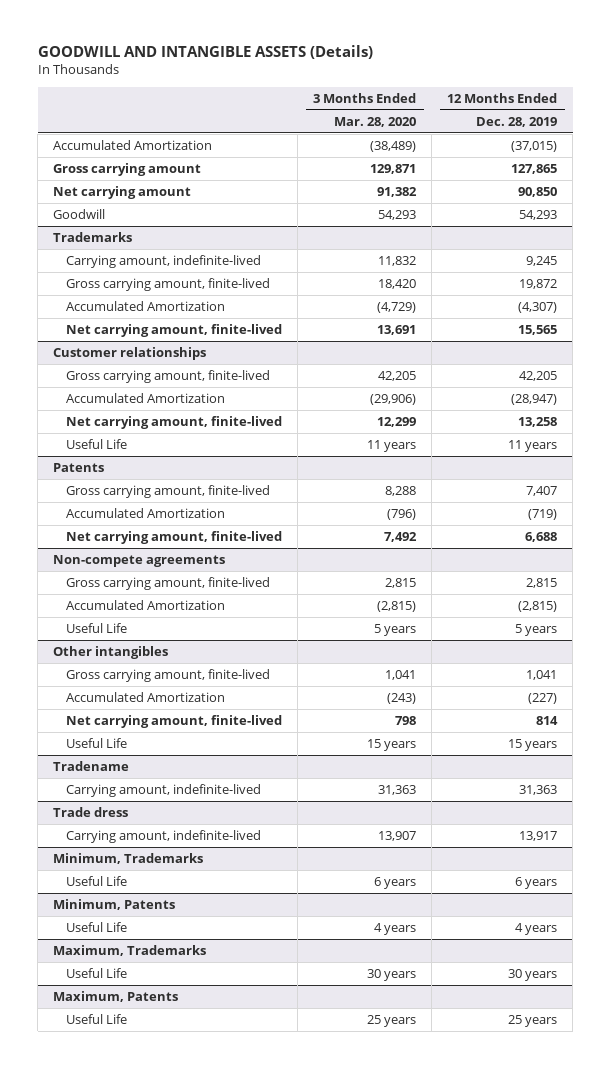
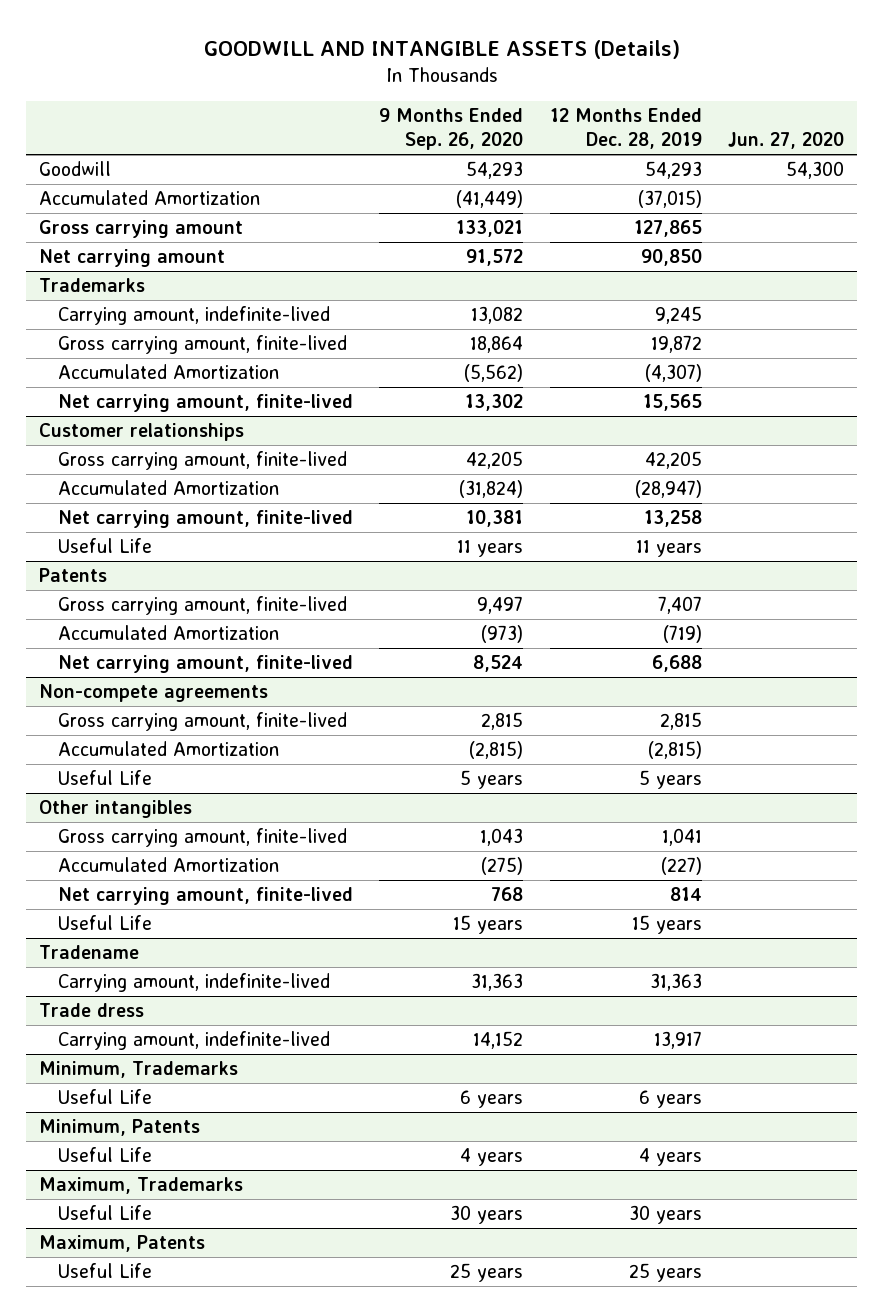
- | 3 Months Ended Mar. 28, 2020 | 12 Months Ended Dec. 28, 2019
+ | 9 Months Ended Sep. 26, 2020 | 12 Months Ended Dec. 28, 2019 | Jun. 27, 2020
moved up: Goodwill | 54,293 | 54,293 | 54,300

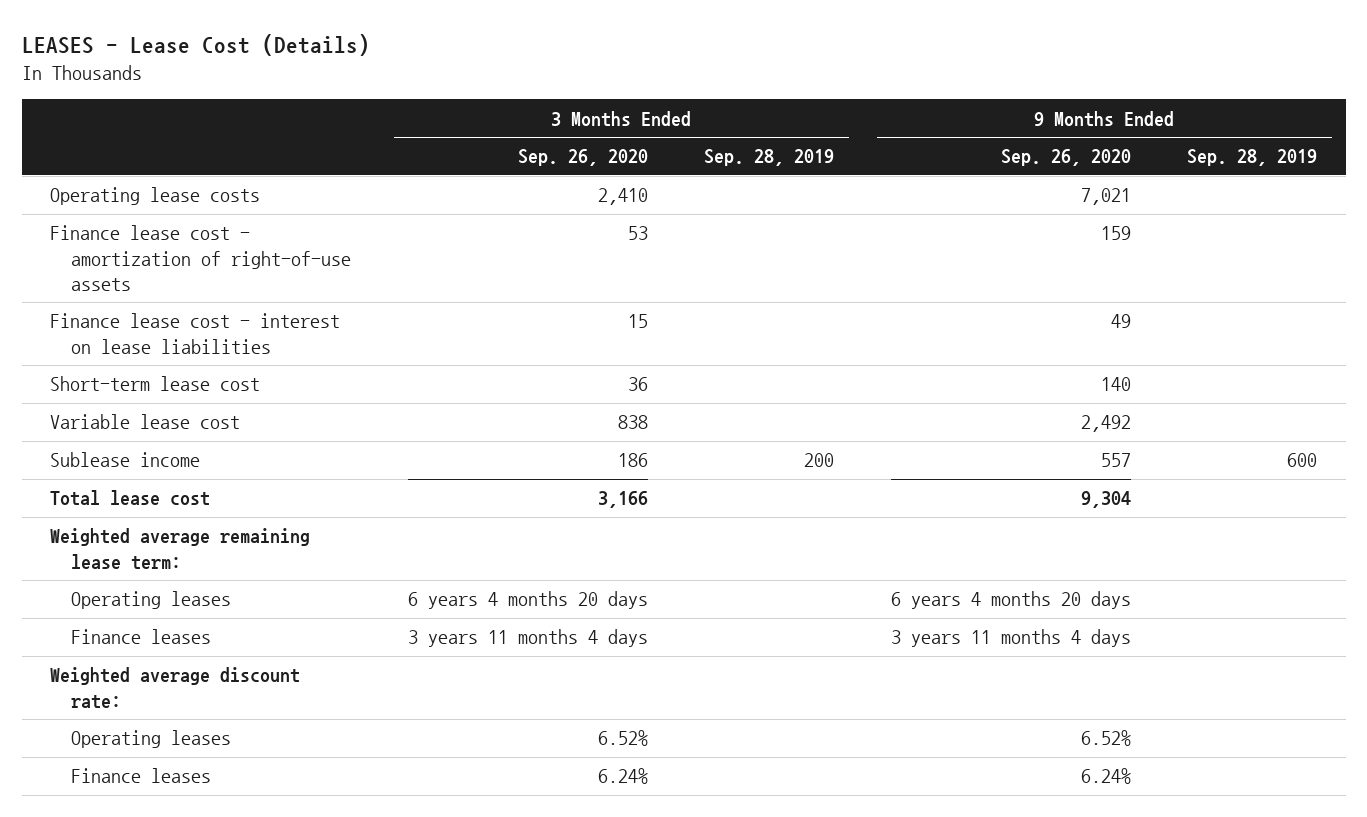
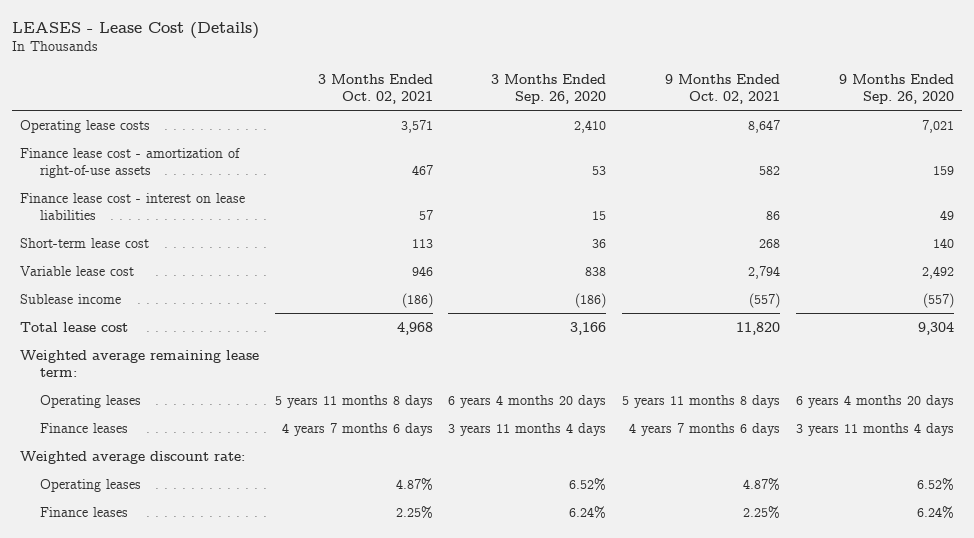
- | 3 Months Ended Sep. 26, 2020 | 3 Months Ended Sep. 28, 2019 | 9 Months Ended Sep. 26, 2020 | 9 Months Ended Sep. 28, 2019
+ | 3 Months Ended Oct. 02, 2021 | 3 Months Ended Sep. 26, 2020 | 9 Months Ended Oct. 02, 2021 | 9 Months Ended Sep. 26, 2020
- Sublease income | 186 | 200 | 557 | 600
+ Sublease income | (186) | (186) | (557) | (557)

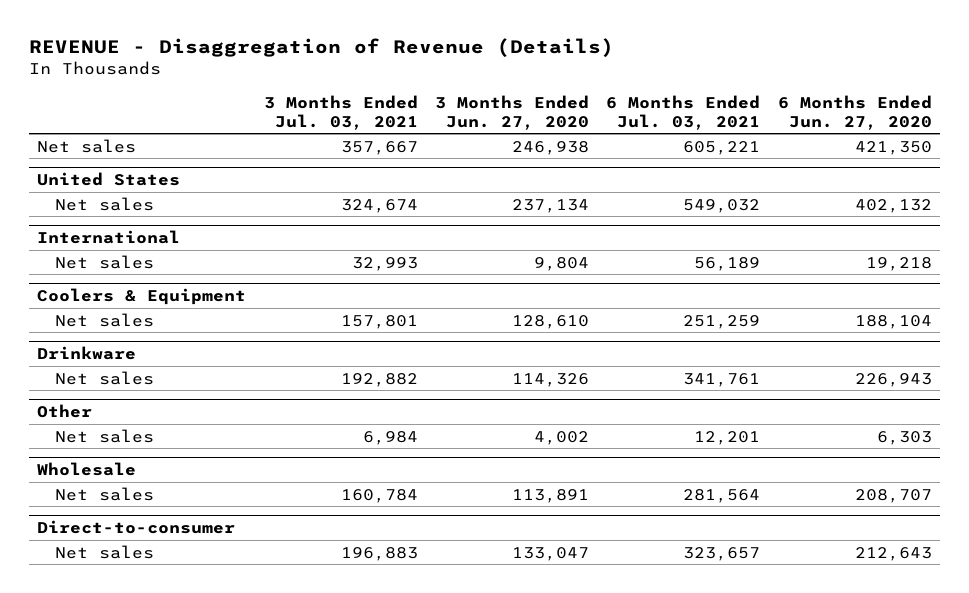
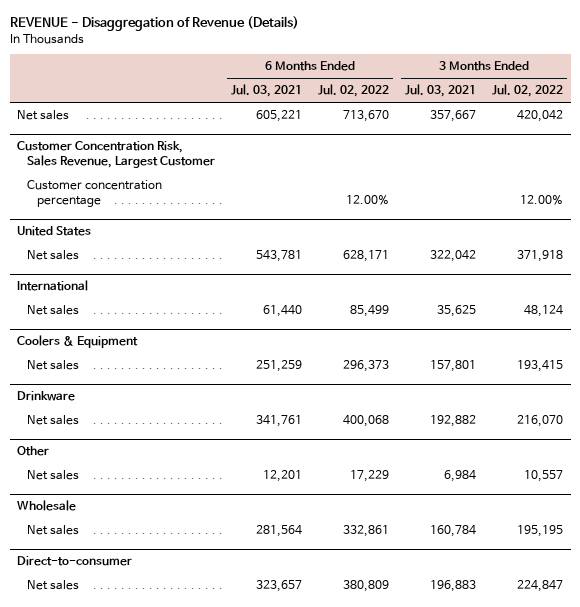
- | 3 Months Ended Jul. 03, 2021 | 3 Months Ended Jun. 27, 2020 | 6 Months Ended Jul. 03, 2021 | 6 Months Ended Jun. 27, 2020
+ | 6 Months Ended Jul. 03, 2021 | 6 Months Ended Jul. 02, 2022 | 3 Months Ended Jul. 03, 2021 | 3 Months Ended Jul. 02, 2022
+ Customer Concentration Risk, Sales Revenue, Largest Customer
+ Customer concentration percentage | | 12.00% | | 12.00%
@ United States
- Net sales | 324,674 | 237,134 | 549,032 | 402,132
+ Net sales | 543,781 | 628,171 | 322,042 | 371,918
@ International
- Net sales | 32,993 | 9,804 | 56,189 | 19,218
+ Net sales | 61,440 | 85,499 | 35,625 | 48,124

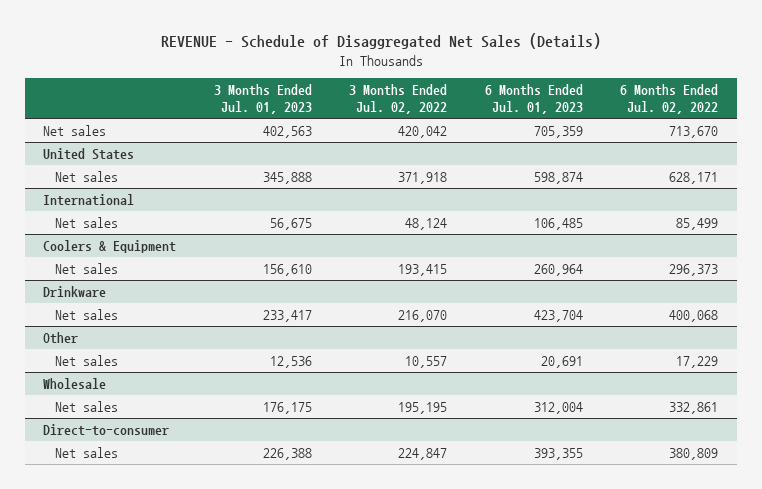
- REVENUE - Disaggregation of Revenue (Details)
+ REVENUE - Schedule of Disaggregated Net Sales (Details)
- | 6 Months Ended Jul. 03, 2021 | 6 Months Ended Jul. 02, 2022 | 3 Months Ended Jul. 03, 2021 | 3 Months Ended Jul. 02, 2022
+ | 3 Months Ended Jul. 01, 2023 | 3 Months Ended Jul. 02, 2022 | 6 Months Ended Jul. 01, 2023 | 6 Months Ended Jul. 02, 2022
- Customer Concentration Risk, Sales Revenue, Largest Customer
- Customer concentration percentage | | 12.00% | | 12.00%

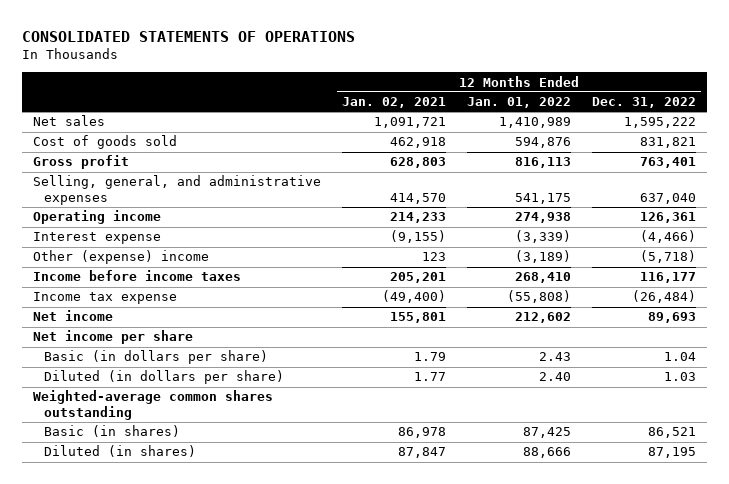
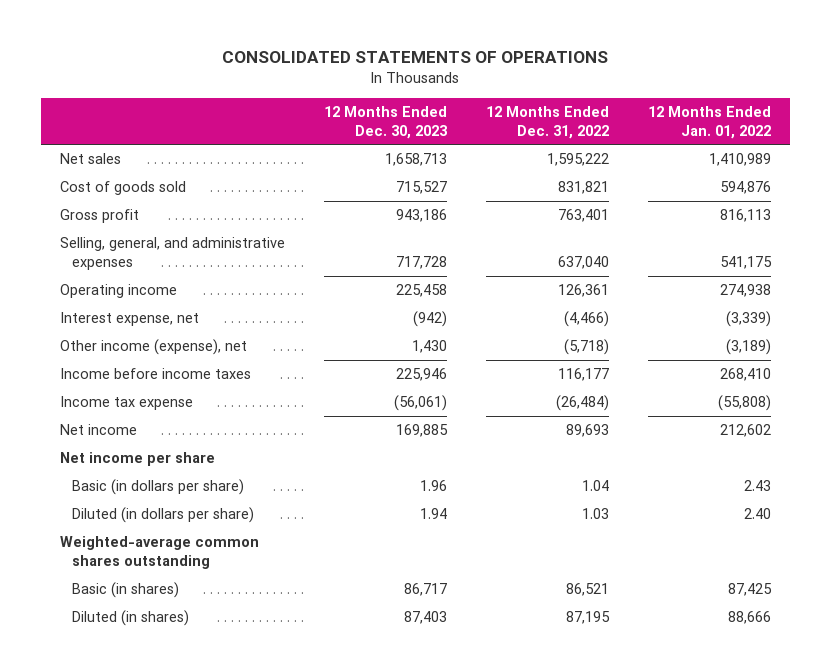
- | 12 Months Ended Jan. 02, 2021 | 12 Months Ended Jan. 01, 2022 | 12 Months Ended Dec. 31, 2022
+ | 12 Months Ended Dec. 30, 2023 | 12 Months Ended Dec. 31, 2022 | 12 Months Ended Jan. 01, 2022
- Interest expense | (9,155) | (3,339) | (4,466)
- Other (expense) income | 123 | (3,189) | (5,718)
+ Interest expense, net | (942) | (4,466) | (3,339)
+ Other income (expense), net | 1,430 | (5,718) | (3,189)

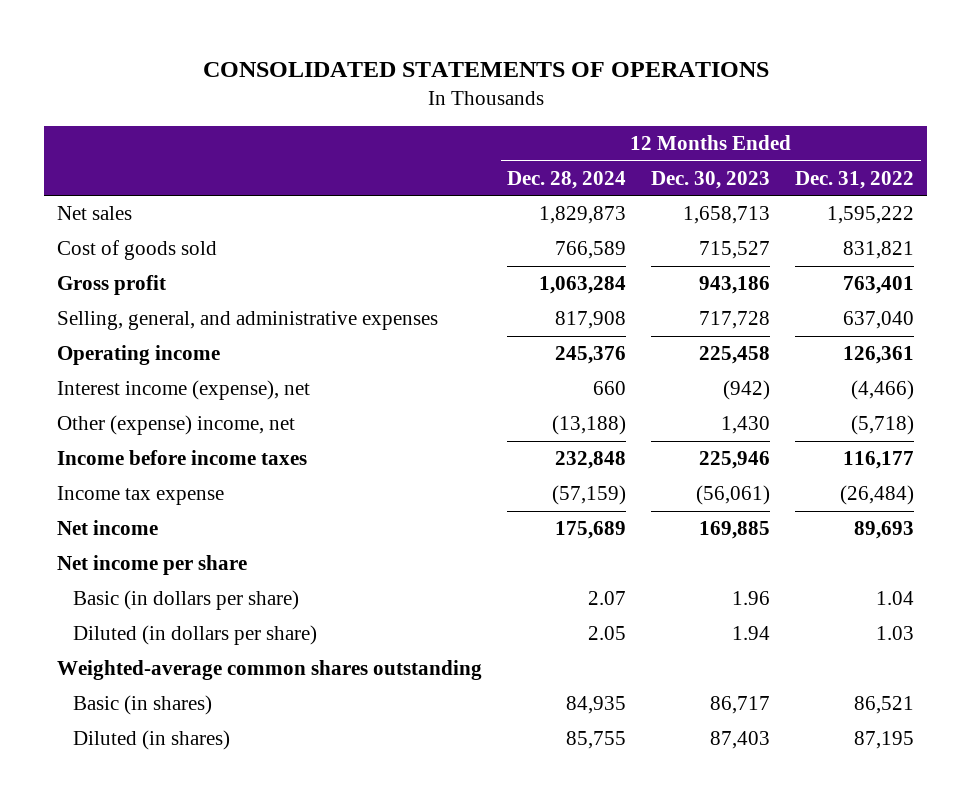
- | 12 Months Ended Dec. 30, 2023 | 12 Months Ended Dec. 31, 2022 | 12 Months Ended Jan. 01, 2022
+ | 12 Months Ended Dec. 28, 2024 | 12 Months Ended Dec. 30, 2023 | 12 Months Ended Dec. 31, 2022
- Interest expense, net | (942) | (4,466) | (3,339)
- Other income (expense), net | 1,430 | (5,718) | (3,189)
+ Interest income (expense), net | 660 | (942) | (4,466)
+ Other (expense) income, net | (13,188) | 1,430 | (5,718)

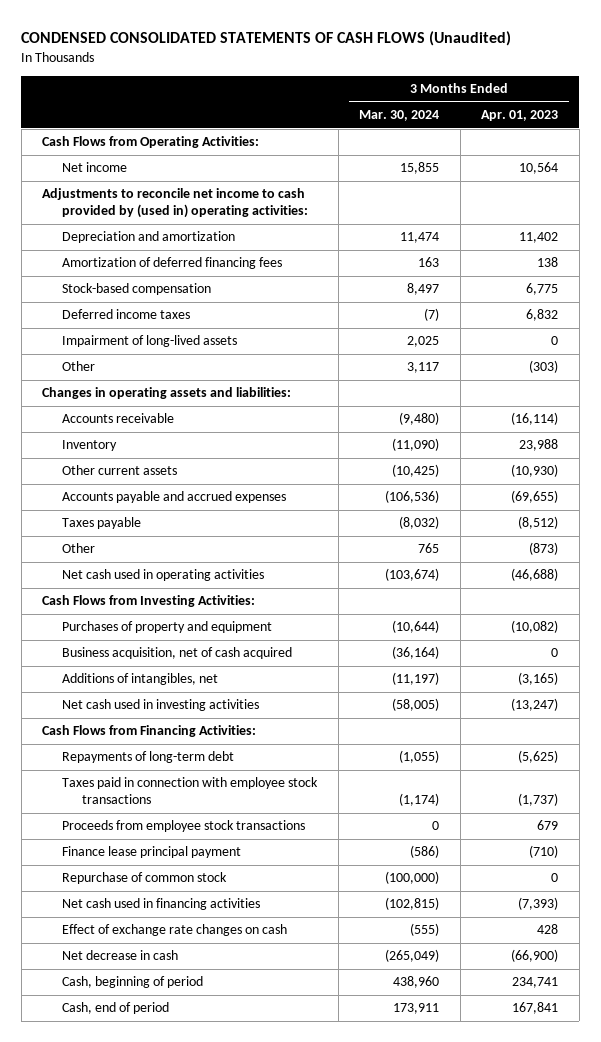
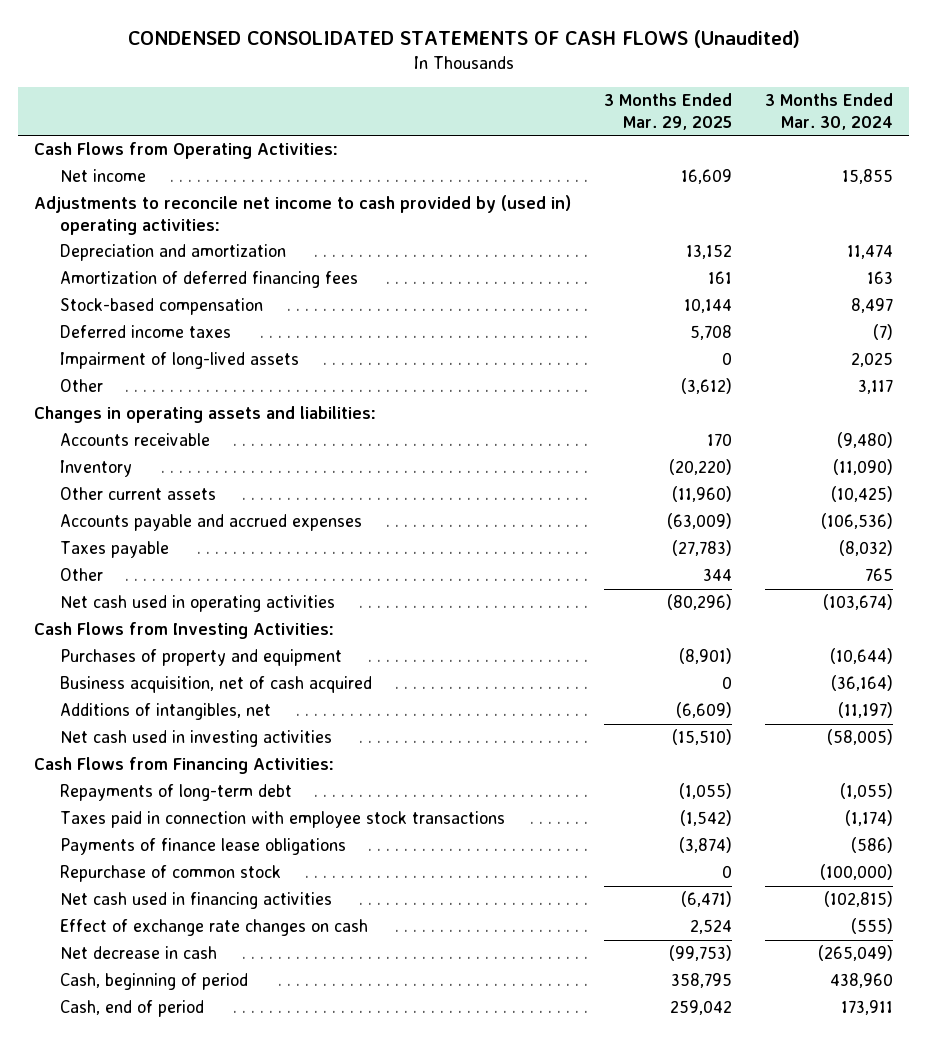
- | 3 Months Ended Mar. 30, 2024 | 3 Months Ended Apr. 01, 2023
+ | 3 Months Ended Mar. 29, 2025 | 3 Months Ended Mar. 30, 2024
- Proceeds from employee stock transactions | 0 | 679
- Finance lease principal payment | (586) | (710)
+ Payments of finance lease obligations | (3,874) | (586)

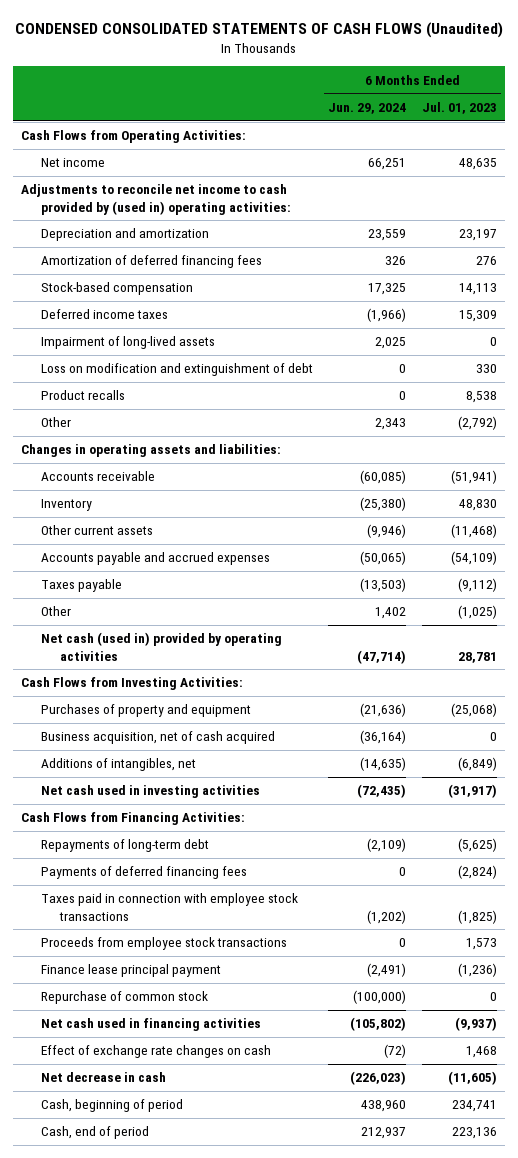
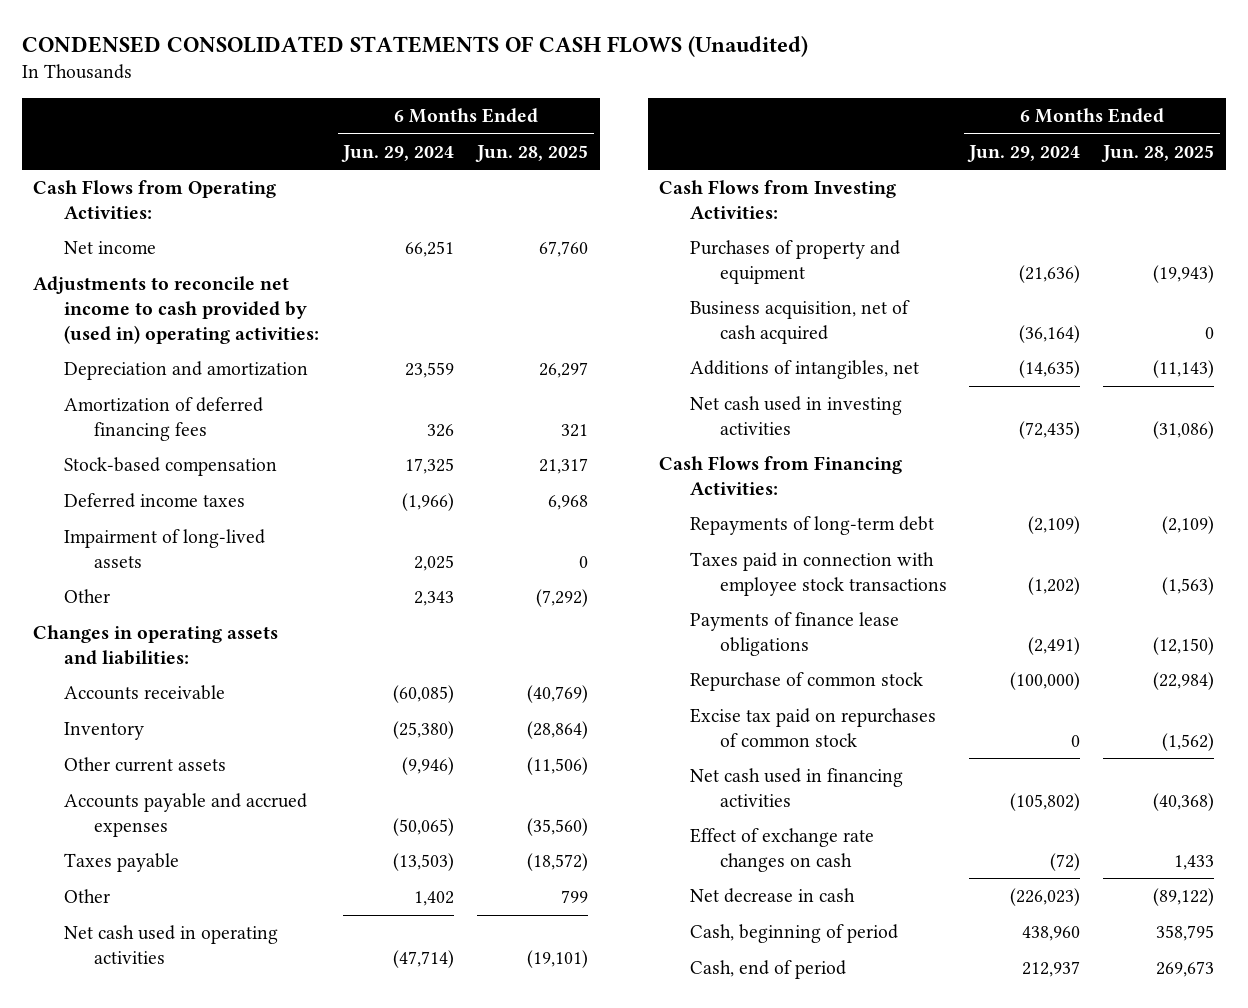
- | 6 Months Ended Jun. 29, 2024 | 6 Months Ended Jul. 01, 2023
+ | 6 Months Ended Jun. 29, 2024 | 6 Months Ended Jun. 28, 2025
- Loss on modification and extinguishment of debt | 0 | 330
- Product recalls | 0 | 8,538
- Net cash (used in) provided by operating activities | (47,714) | 28,781
+ Net cash used in operating activities | (47,714) | (19,101)
- Payments of deferred financing fees | 0 | (2,824)
- Proceeds from employee stock transactions | 0 | 1,573
- Finance lease principal payment | (2,491) | (1,236)
+ Payments of finance lease obligations | (2,491) | (12,150)
+ Excise tax paid on repurchases of common stock | 0 | (1,562)

